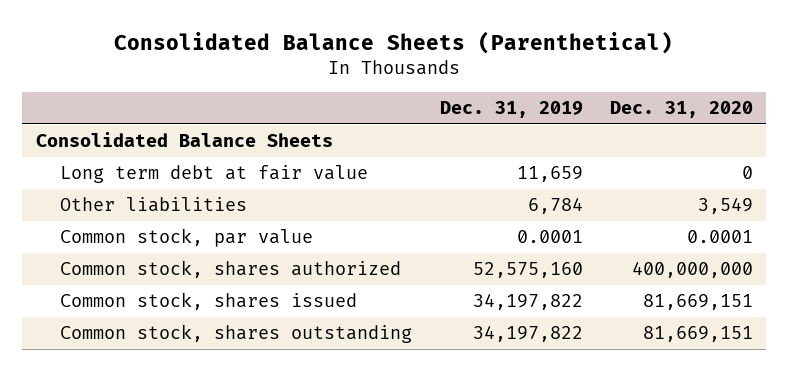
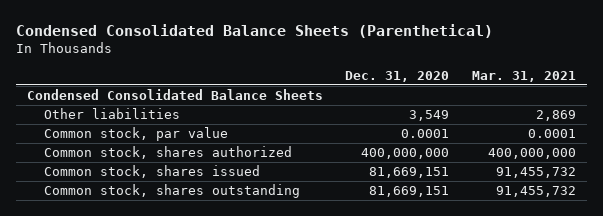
- Consolidated Balance Sheets (Parenthetical)
+ Condensed Consolidated Balance Sheets (Parenthetical)
- | Dec. 31, 2019 | Dec. 31, 2020
+ | Dec. 31, 2020 | Mar. 31, 2021
- Consolidated Balance Sheets
- Long term debt at fair value | 11,659 | 0
+ Condensed Consolidated Balance Sheets

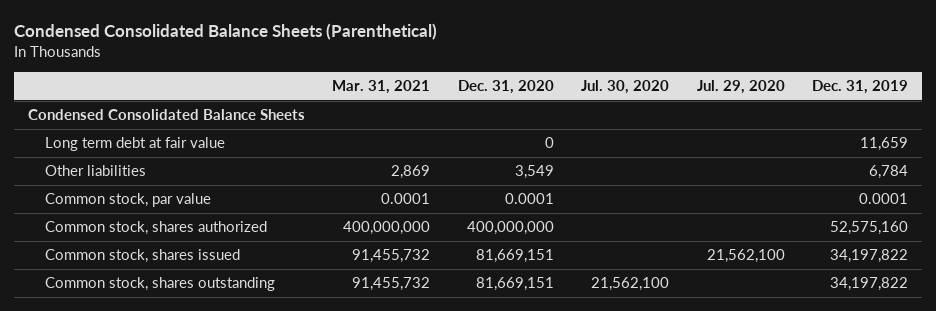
- | Dec. 31, 2020 | Mar. 31, 2021
+ | Mar. 31, 2021 | Dec. 31, 2020 | Jul. 30, 2020 | Jul. 29, 2020 | Dec. 31, 2019
+ Long term debt at fair value | | 0 | | | 11,659

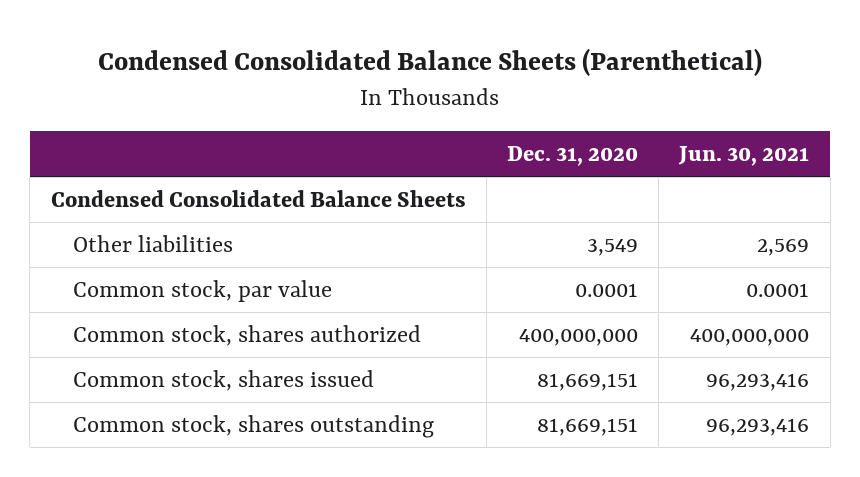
- | Mar. 31, 2021 | Dec. 31, 2020 | Jul. 30, 2020 | Jul. 29, 2020 | Dec. 31, 2019
+ | Dec. 31, 2020 | Jun. 30, 2021
- Long term debt at fair value | | 0 | | | 11,659

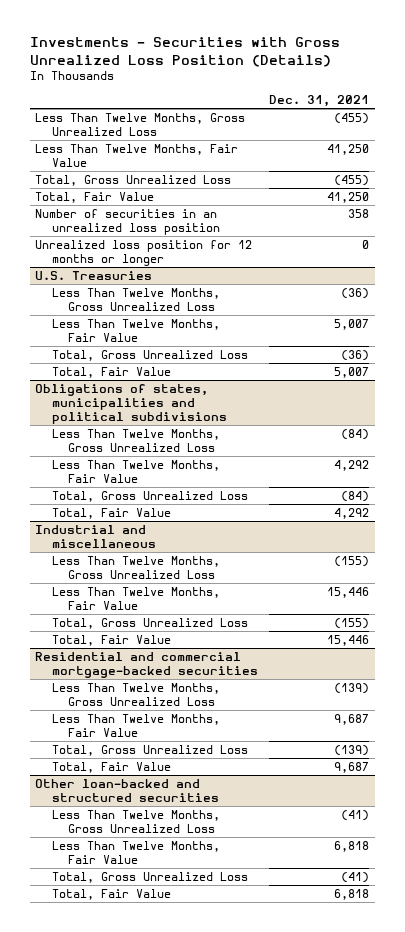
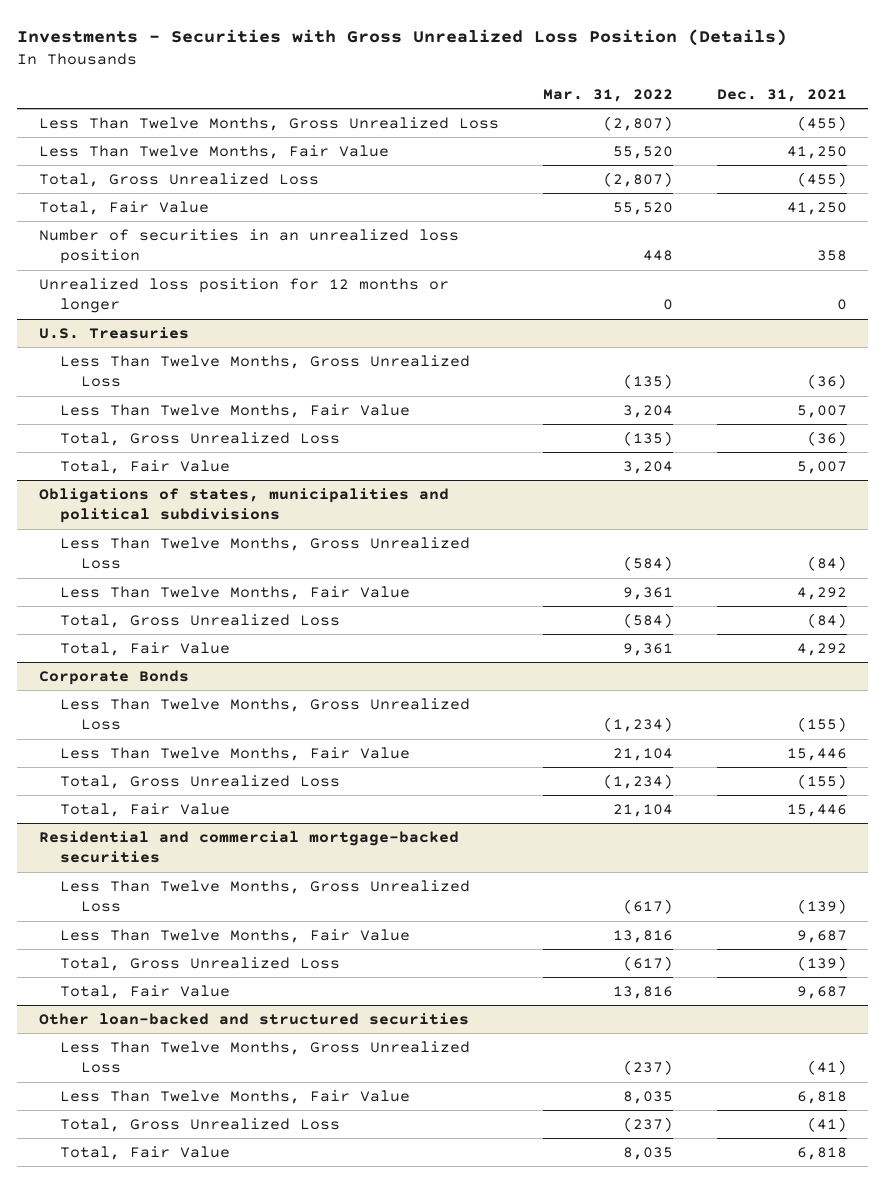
- | Dec. 31, 2021
+ | Mar. 31, 2022 | Dec. 31, 2021
- Industrial and miscellaneous
+ Corporate Bonds

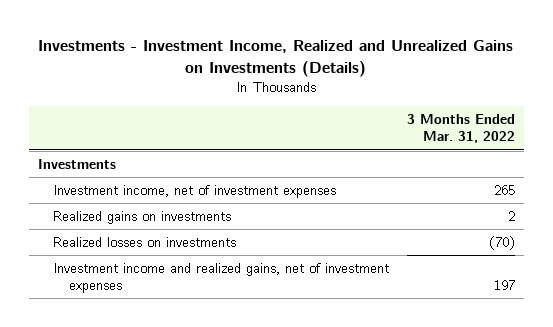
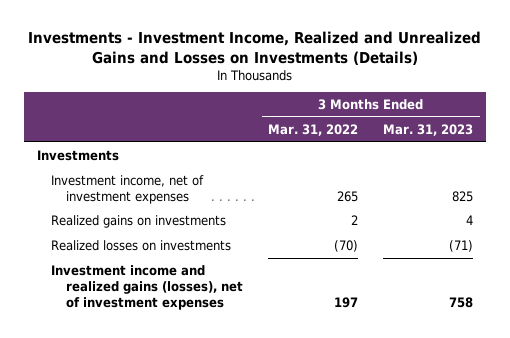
- Investments - Investment Income, Realized and Unrealized Gains on Investments (Details)
+ Investments - Investment Income, Realized and Unrealized Gains and Losses on Investments (Details)
- | 3 Months Ended Mar. 31, 2022
+ | 3 Months Ended Mar. 31, 2022 | 3 Months Ended Mar. 31, 2023
- Investment income and realized gains, net of investment expenses | 197
+ Investment income and realized gains (losses), net of investment expenses | 197 | 758

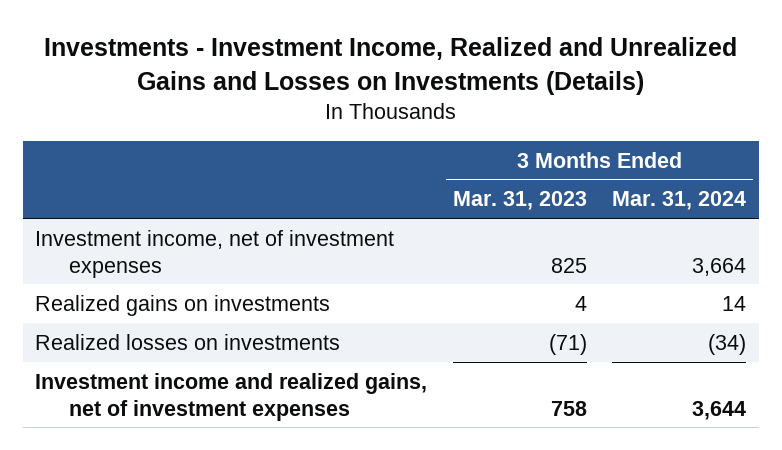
- | 3 Months Ended Mar. 31, 2022 | 3 Months Ended Mar. 31, 2023
+ | 3 Months Ended Mar. 31, 2023 | 3 Months Ended Mar. 31, 2024
- Investments
- Investment income and realized gains (losses), net of investment expenses | 197 | 758
+ Investment income and realized gains, net of investment expenses | 758 | 3,644

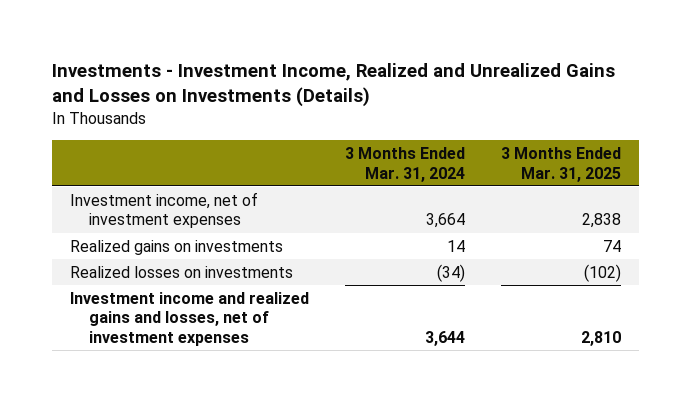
- | 3 Months Ended Mar. 31, 2023 | 3 Months Ended Mar. 31, 2024
+ | 3 Months Ended Mar. 31, 2024 | 3 Months Ended Mar. 31, 2025
- Investment income and realized gains, net of investment expenses | 758 | 3,644
+ Investment income and realized gains and losses, net of investment expenses | 3,644 | 2,810

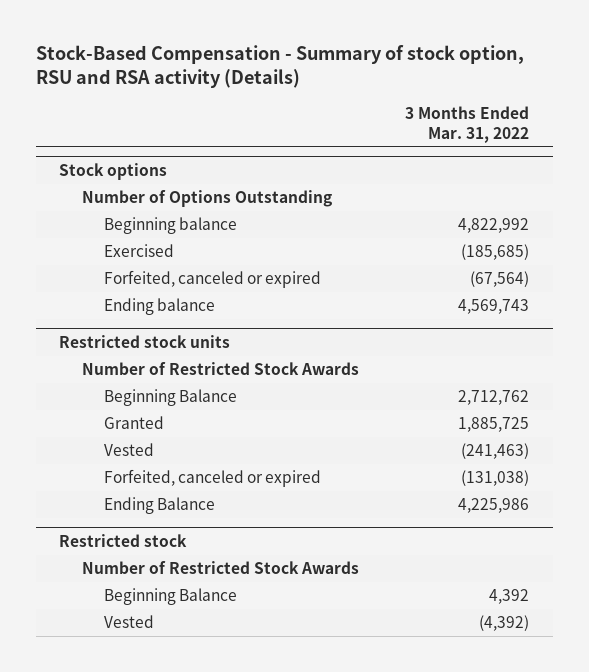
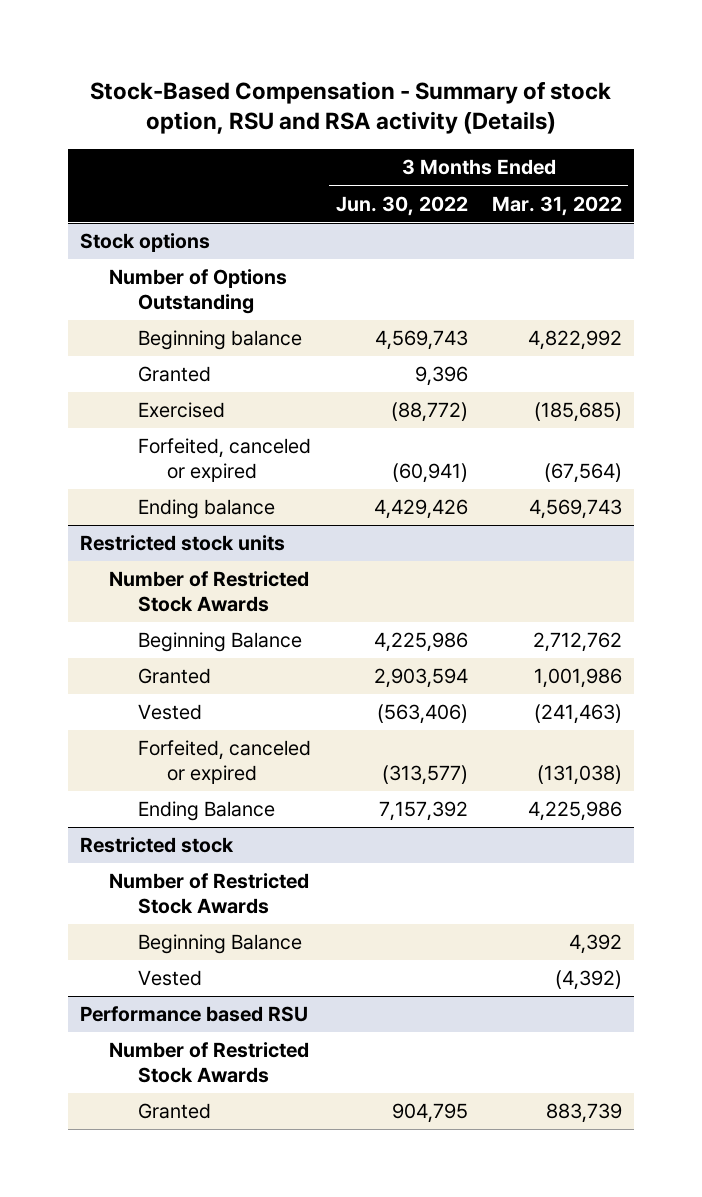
- | 3 Months Ended Mar. 31, 2022
+ | 3 Months Ended Jun. 30, 2022 | 3 Months Ended Mar. 31, 2022
@ Stock options
+ Granted | 9,396 |
@ Restricted stock units
- Granted | 1,885,725
+ Granted | 2,903,594 | 1,001,986
+ Performance based RSU
+ Number of Restricted Stock Awards
+ Granted | 904,795 | 883,739

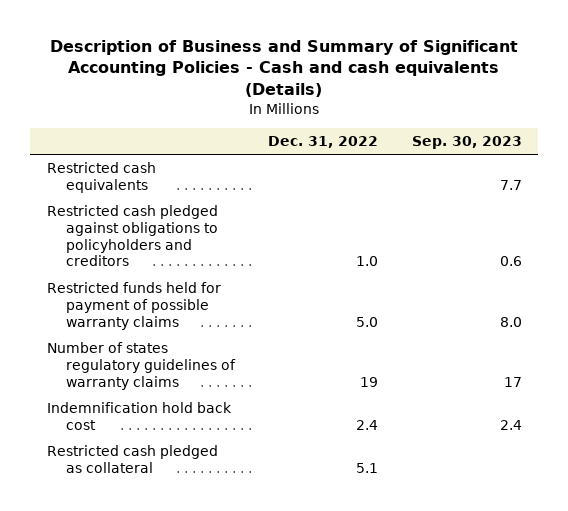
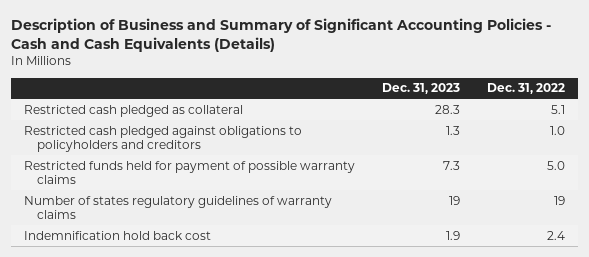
- Description of Business and Summary of Significant Accounting Policies - Cash and cash equivalents (Details)
+ Description of Business and Summary of Significant Accounting Policies - Cash and Cash Equivalents (Details)
- | Dec. 31, 2022 | Sep. 30, 2023
+ | Dec. 31, 2023 | Dec. 31, 2022
- Restricted cash equivalents | | 7.7
moved up: Restricted cash pledged as collateral | 28.3 | 5.1

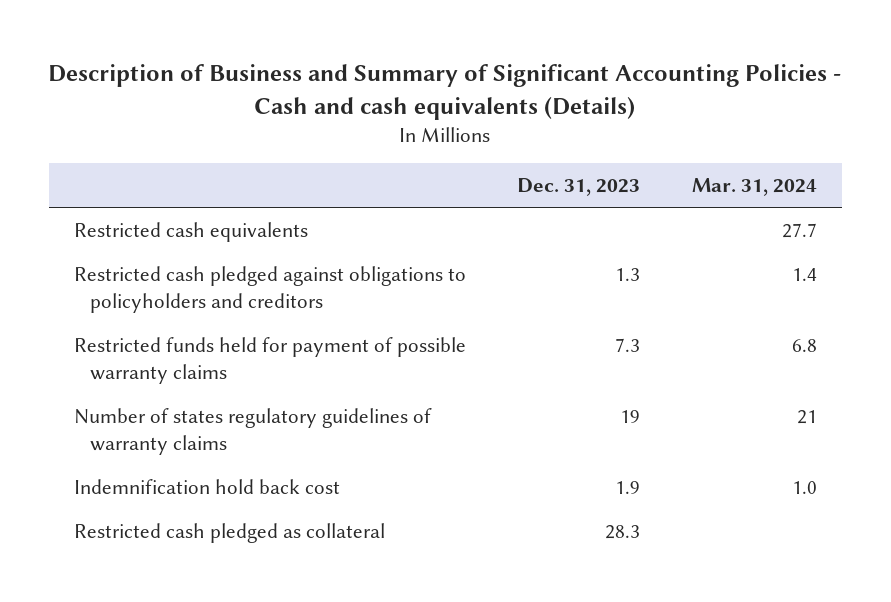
- Description of Business and Summary of Significant Accounting Policies - Cash and Cash Equivalents (Details)
+ Description of Business and Summary of Significant Accounting Policies - Cash and cash equivalents (Details)
- | Dec. 31, 2023 | Dec. 31, 2022
+ | Dec. 31, 2023 | Mar. 31, 2024
+ Restricted cash equivalents | | 27.7
moved down: Restricted cash pledged as collateral | 28.3 |

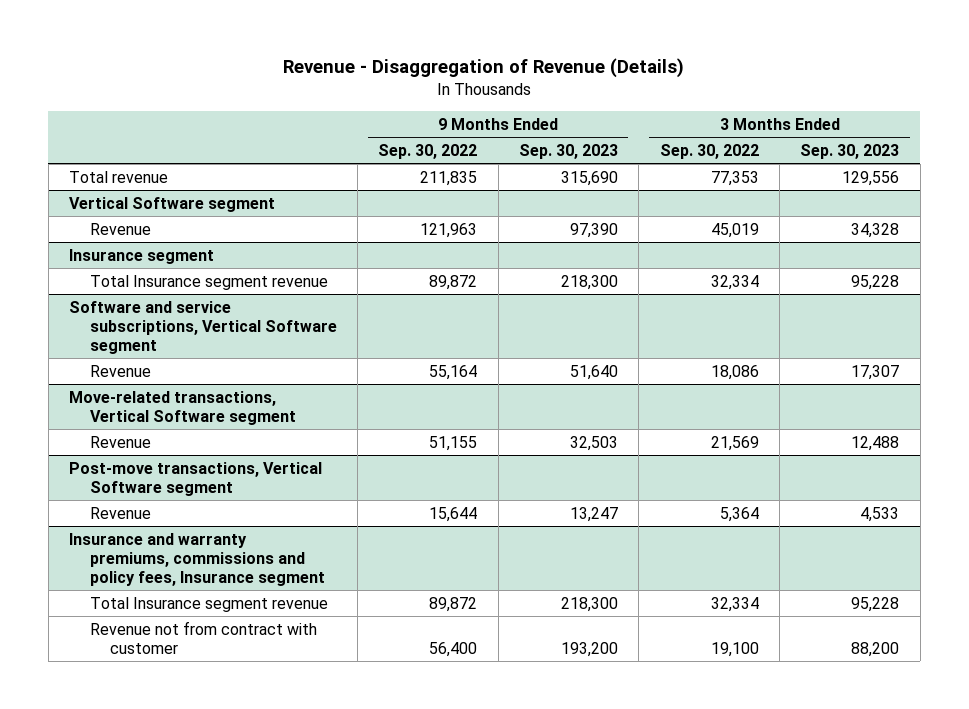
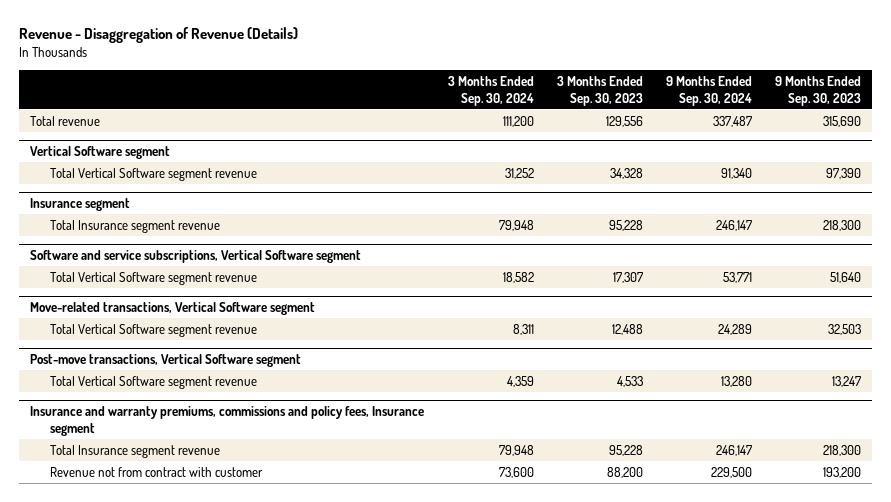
- | 9 Months Ended Sep. 30, 2022 | 9 Months Ended Sep. 30, 2023 | 3 Months Ended Sep. 30, 2022 | 3 Months Ended Sep. 30, 2023
+ | 3 Months Ended Sep. 30, 2024 | 3 Months Ended Sep. 30, 2023 | 9 Months Ended Sep. 30, 2024 | 9 Months Ended Sep. 30, 2023
@ Vertical Software segment
- Revenue | 121,963 | 97,390 | 45,019 | 34,328
+ Total Vertical Software segment revenue | 31,252 | 34,328 | 91,340 | 97,390
@ Software and service subscriptions, Vertical Software segment
- Revenue | 55,164 | 51,640 | 18,086 | 17,307
+ Total Vertical Software segment revenue | 18,582 | 17,307 | 53,771 | 51,640
@ Move-related transactions, Vertical Software segment
- Revenue | 51,155 | 32,503 | 21,569 | 12,488
+ Total Vertical Software segment revenue | 8,311 | 12,488 | 24,289 | 32,503
@ Post-move transactions, Vertical Software segment
- Revenue | 15,644 | 13,247 | 5,364 | 4,533
+ Total Vertical Software segment revenue | 4,359 | 4,533 | 13,280 | 13,247

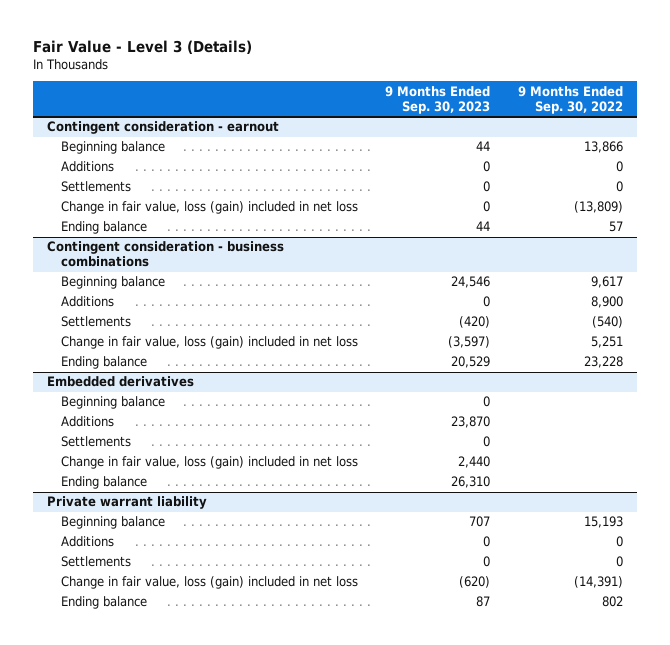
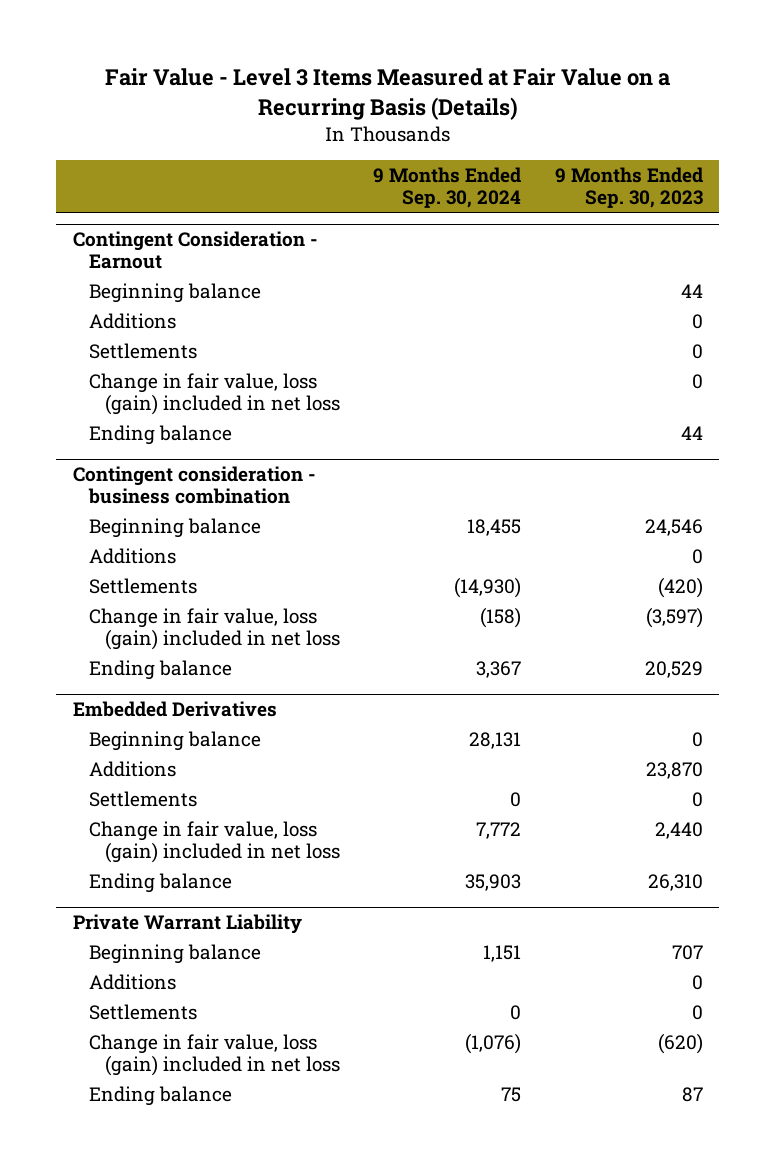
- Fair Value - Level 3 (Details)
+ Fair Value - Level 3 Items Measured at Fair Value on a Recurring Basis (Details)
- | 9 Months Ended Sep. 30, 2023 | 9 Months Ended Sep. 30, 2022
+ | 9 Months Ended Sep. 30, 2024 | 9 Months Ended Sep. 30, 2023
- Contingent consideration - earnout
+ Contingent Consideration - Earnout
- Contingent consideration - business combinations
+ Contingent consideration - business combination
- Embedded derivatives
+ Embedded Derivatives
- Private warrant liability
+ Private Warrant Liability

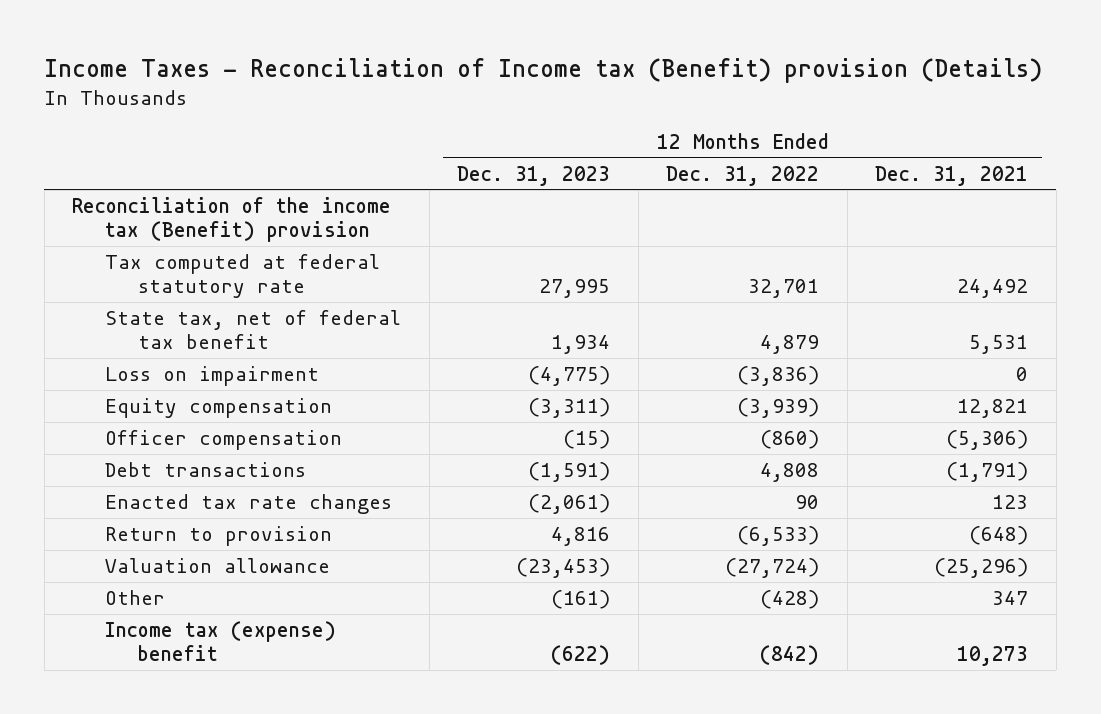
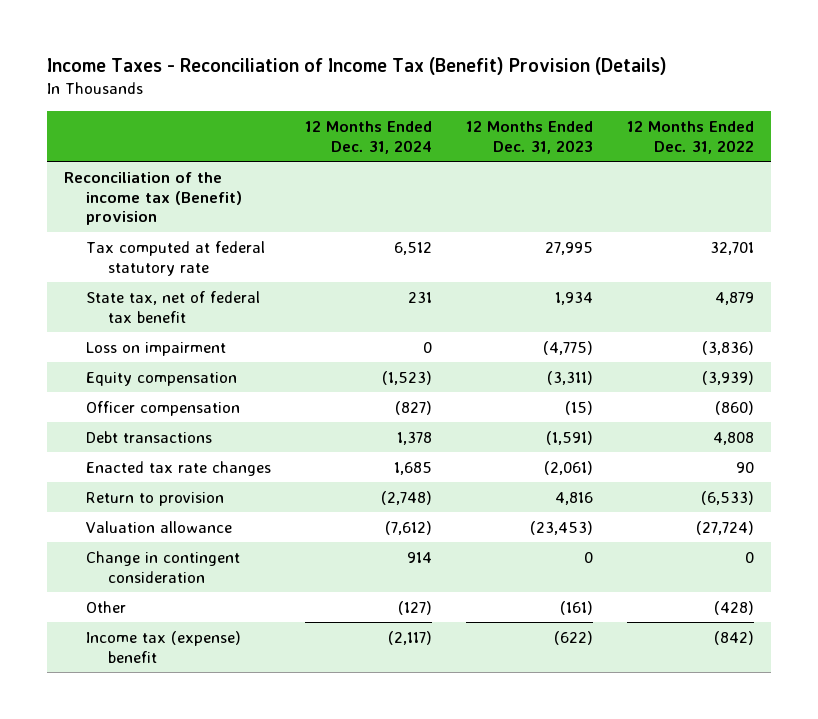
- Income Taxes - Reconciliation of Income tax (Benefit) provision (Details)
+ Income Taxes - Reconciliation of Income Tax (Benefit) Provision (Details)
- | 12 Months Ended Dec. 31, 2023 | 12 Months Ended Dec. 31, 2022 | 12 Months Ended Dec. 31, 2021
+ | 12 Months Ended Dec. 31, 2024 | 12 Months Ended Dec. 31, 2023 | 12 Months Ended Dec. 31, 2022
+ Change in contingent consideration | 914 | 0 | 0

